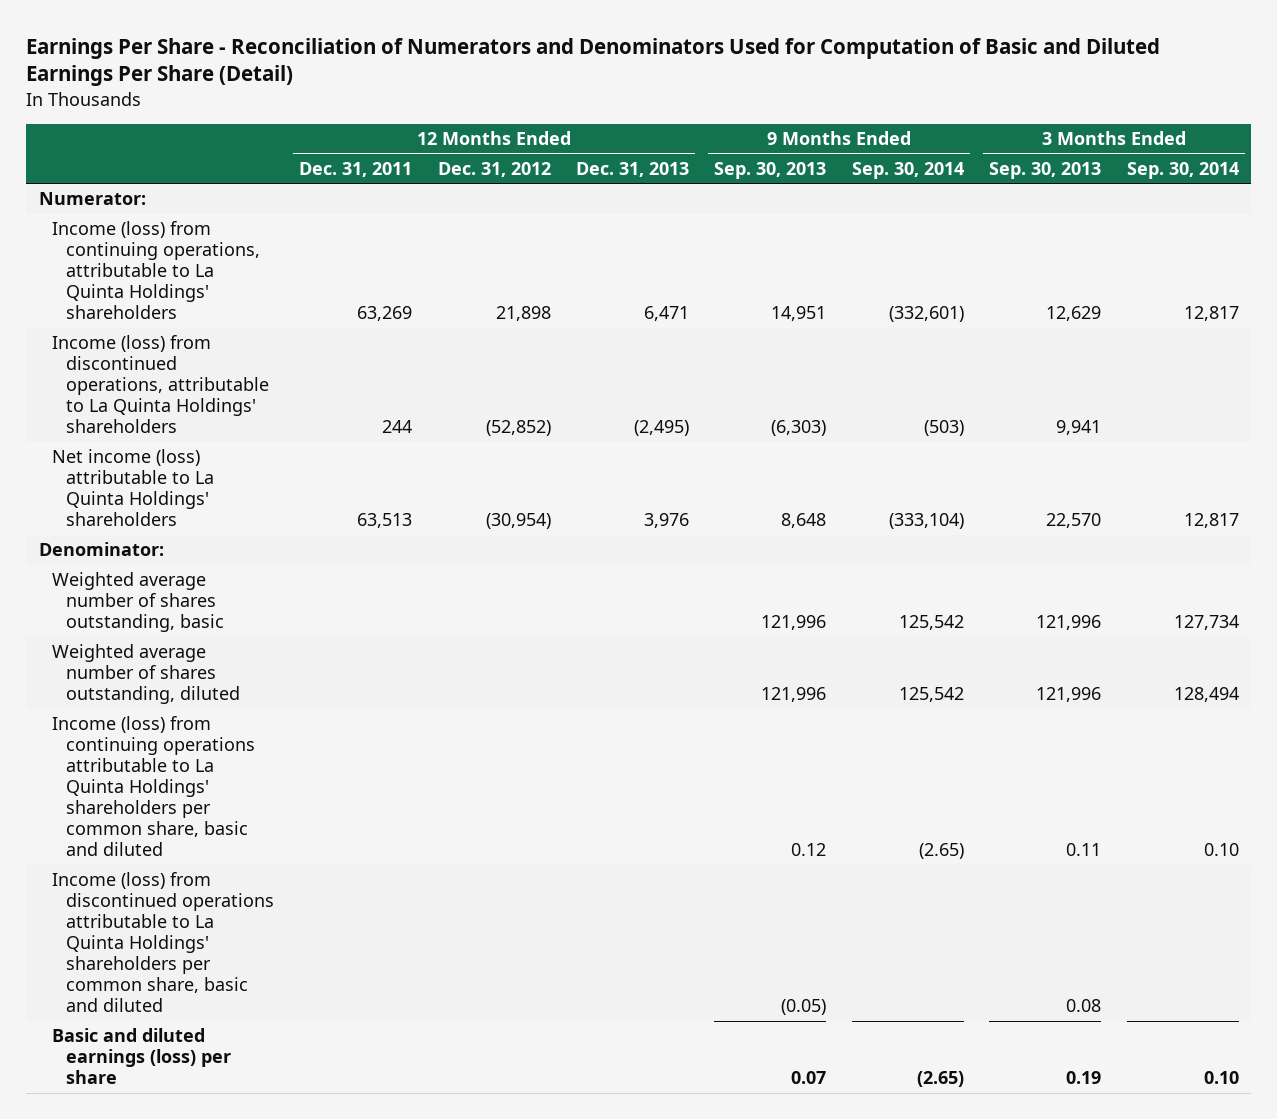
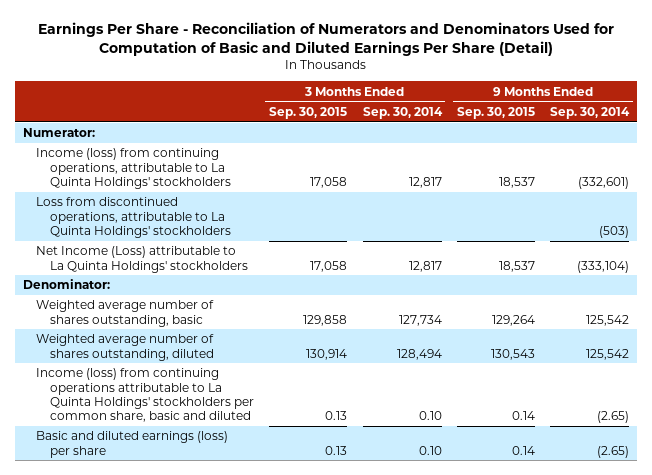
- | 12 Months Ended Dec. 31, 2011 | 12 Months Ended Dec. 31, 2012 | 12 Months Ended Dec. 31, 2013 | 9 Months Ended Sep. 30, 2013 | 9 Months Ended Sep. 30, 2014 | 3 Months Ended Sep. 30, 2013 | 3 Months Ended Sep. 30, 2014
+ | 3 Months Ended Sep. 30, 2015 | 3 Months Ended Sep. 30, 2014 | 9 Months Ended Sep. 30, 2015 | 9 Months Ended Sep. 30, 2014
- Income (loss) from continuing operations, attributable to La Quinta Holdings' shareholders | 63,269 | 21,898 | 6,471 | 14,951 | (332,601) | 12,629 | 12,817
- Income (loss) from discontinued operations, attributable to La Quinta Holdings' shareholders | 244 | (52,852) | (2,495) | (6,303) | (503) | 9,941 |
- Net income (loss) attributable to La Quinta Holdings' shareholders | 63,513 | (30,954) | 3,976 | 8,648 | (333,104) | 22,570 | 12,817
+ Income (loss) from continuing operations, attributable to La Quinta Holdings' stockholders | 17,058 | 12,817 | 18,537 | (332,601)
+ Loss from discontinued operations, attributable to La Quinta Holdings' stockholders | | | | (503)
+ Net Income (Loss) attributable to La Quinta Holdings' stockholders | 17,058 | 12,817 | 18,537 | (333,104)
- Income (loss) from continuing operations attributable to La Quinta Holdings' shareholders per common share, basic and diluted | | | | 0.12 | (2.65) | 0.11 | 0.10
- Income (loss) from discontinued operations attributable to La Quinta Holdings' shareholders per common share, basic and diluted | | | | (0.05) | | 0.08 |
+ Income (loss) from continuing operations attributable to La Quinta Holdings' stockholders per common share, basic and diluted | 0.13 | 0.10 | 0.14 | (2.65)

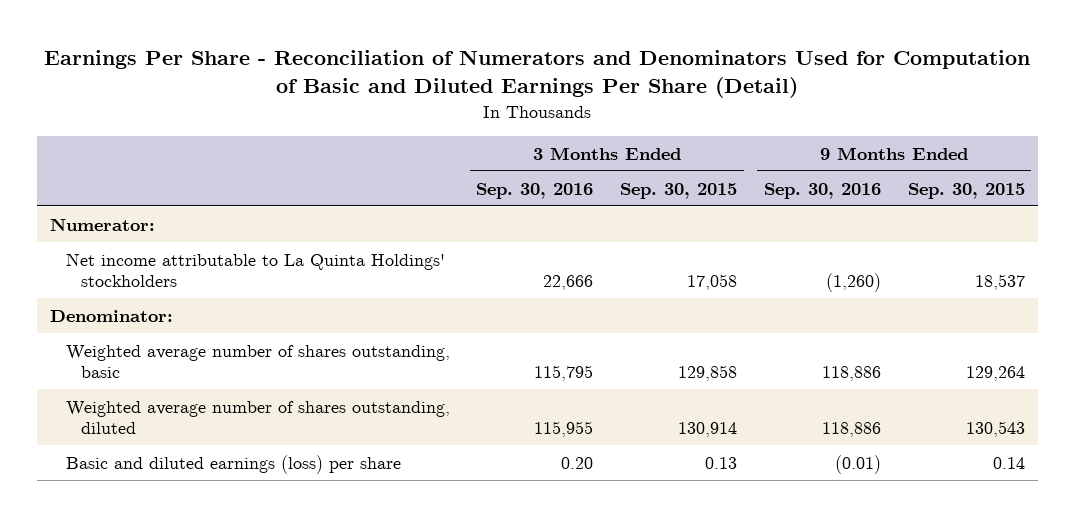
- | 3 Months Ended Sep. 30, 2015 | 3 Months Ended Sep. 30, 2014 | 9 Months Ended Sep. 30, 2015 | 9 Months Ended Sep. 30, 2014
+ | 3 Months Ended Sep. 30, 2016 | 3 Months Ended Sep. 30, 2015 | 9 Months Ended Sep. 30, 2016 | 9 Months Ended Sep. 30, 2015
- Income (loss) from continuing operations, attributable to La Quinta Holdings' stockholders | 17,058 | 12,817 | 18,537 | (332,601)
- Loss from discontinued operations, attributable to La Quinta Holdings' stockholders | | | | (503)
- Net Income (Loss) attributable to La Quinta Holdings' stockholders | 17,058 | 12,817 | 18,537 | (333,104)
+ Net income attributable to La Quinta Holdings' stockholders | 22,666 | 17,058 | (1,260) | 18,537
- Income (loss) from continuing operations attributable to La Quinta Holdings' stockholders per common share, basic and diluted | 0.13 | 0.10 | 0.14 | (2.65)

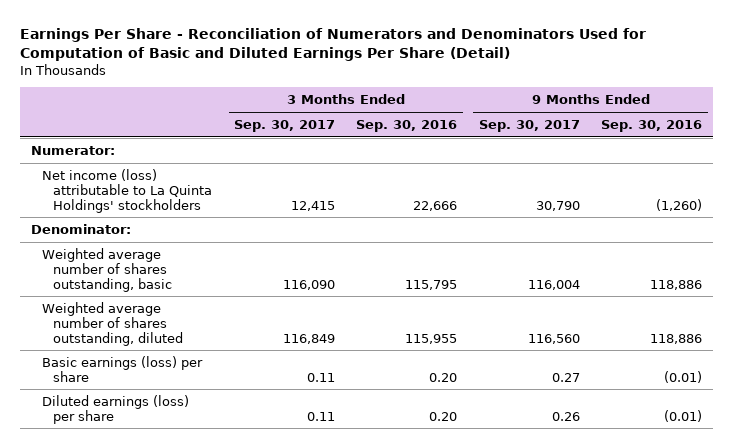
- | 3 Months Ended Sep. 30, 2016 | 3 Months Ended Sep. 30, 2015 | 9 Months Ended Sep. 30, 2016 | 9 Months Ended Sep. 30, 2015
+ | 3 Months Ended Sep. 30, 2017 | 3 Months Ended Sep. 30, 2016 | 9 Months Ended Sep. 30, 2017 | 9 Months Ended Sep. 30, 2016
- Net income attributable to La Quinta Holdings' stockholders | 22,666 | 17,058 | (1,260) | 18,537
+ Net income (loss) attributable to La Quinta Holdings' stockholders | 12,415 | 22,666 | 30,790 | (1,260)
- Basic and diluted earnings (loss) per share | 0.20 | 0.13 | (0.01) | 0.14
+ Basic earnings (loss) per share | 0.11 | 0.20 | 0.27 | (0.01)
+ Diluted earnings (loss) per share | 0.11 | 0.20 | 0.26 | (0.01)

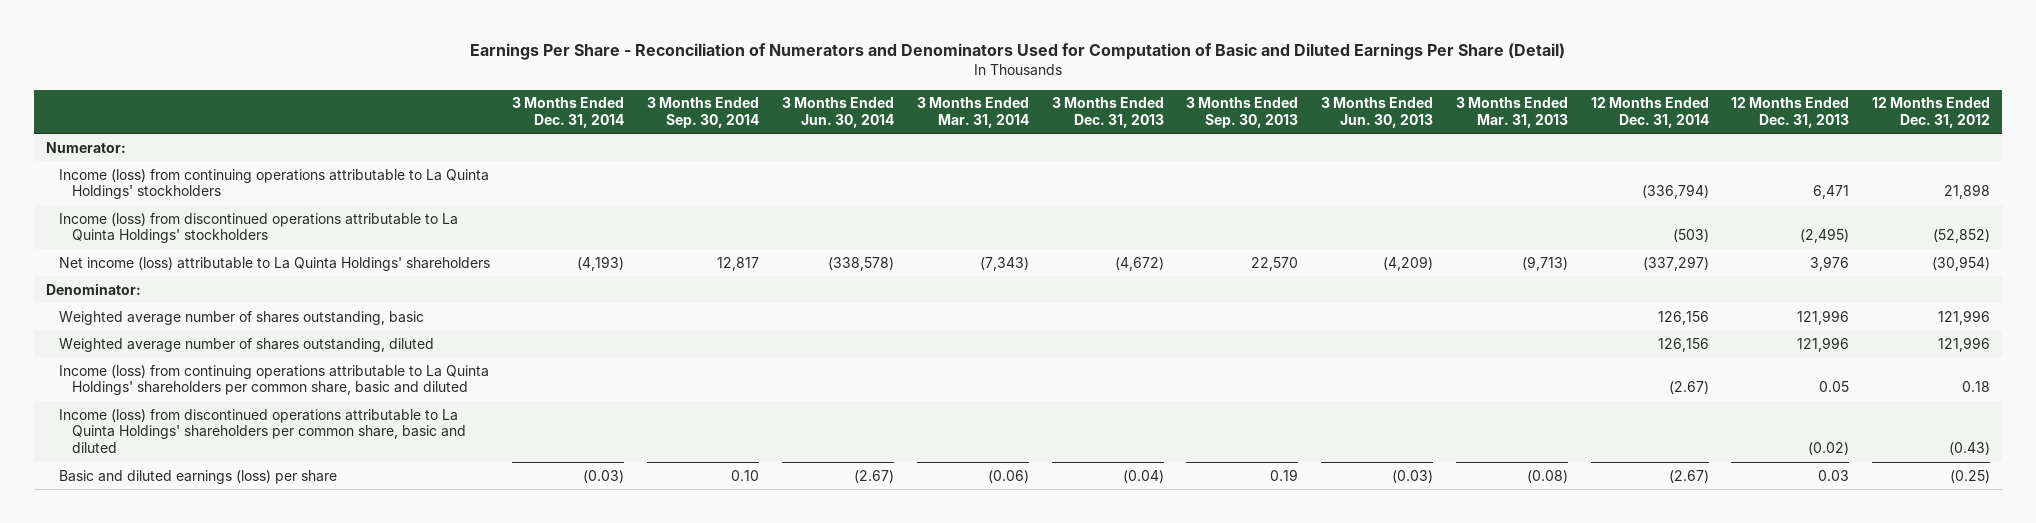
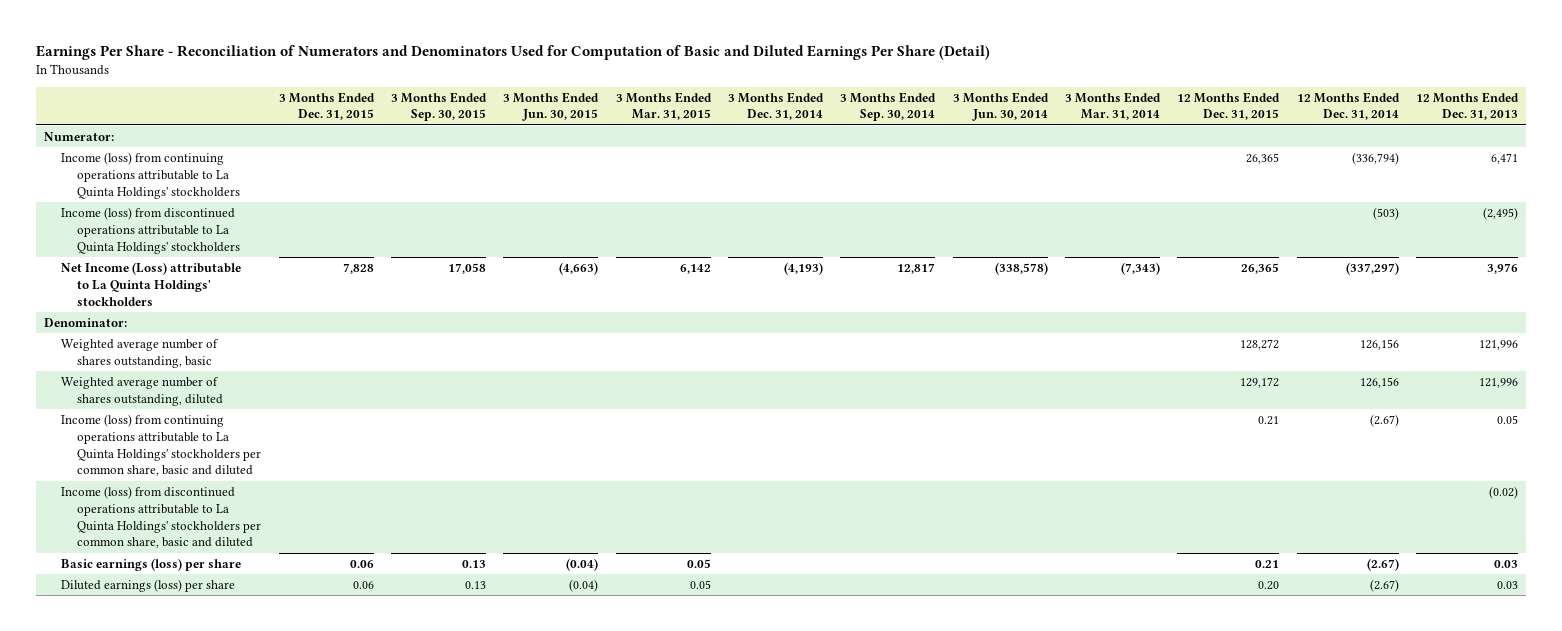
- | 3 Months Ended Dec. 31, 2014 | 3 Months Ended Sep. 30, 2014 | 3 Months Ended Jun. 30, 2014 | 3 Months Ended Mar. 31, 2014 | 3 Months Ended Dec. 31, 2013 | 3 Months Ended Sep. 30, 2013 | 3 Months Ended Jun. 30, 2013 | 3 Months Ended Mar. 31, 2013 | 12 Months Ended Dec. 31, 2014 | 12 Months Ended Dec. 31, 2013 | 12 Months Ended Dec. 31, 2012
+ | 3 Months Ended Dec. 31, 2015 | 3 Months Ended Sep. 30, 2015 | 3 Months Ended Jun. 30, 2015 | 3 Months Ended Mar. 31, 2015 | 3 Months Ended Dec. 31, 2014 | 3 Months Ended Sep. 30, 2014 | 3 Months Ended Jun. 30, 2014 | 3 Months Ended Mar. 31, 2014 | 12 Months Ended Dec. 31, 2015 | 12 Months Ended Dec. 31, 2014 | 12 Months Ended Dec. 31, 2013
- Net income (loss) attributable to La Quinta Holdings' shareholders | (4,193) | 12,817 | (338,578) | (7,343) | (4,672) | 22,570 | (4,209) | (9,713) | (337,297) | 3,976 | (30,954)
+ Net Income (Loss) attributable to La Quinta Holdings' stockholders | 7,828 | 17,058 | (4,663) | 6,142 | (4,193) | 12,817 | (338,578) | (7,343) | 26,365 | (337,297) | 3,976
- Income (loss) from continuing operations attributable to La Quinta Holdings' shareholders per common share, basic and diluted | | | | | | | | | (2.67) | 0.05 | 0.18
- Income (loss) from discontinued operations attributable to La Quinta Holdings' shareholders per common share, basic and diluted | | | | | | | | | | (0.02) | (0.43)
- Basic and diluted earnings (loss) per share | (0.03) | 0.10 | (2.67) | (0.06) | (0.04) | 0.19 | (0.03) | (0.08) | (2.67) | 0.03 | (0.25)
+ Income (loss) from continuing operations attributable to La Quinta Holdings' stockholders per common share, basic and diluted | | | | | | | | | 0.21 | (2.67) | 0.05
+ Income (loss) from discontinued operations attributable to La Quinta Holdings' stockholders per common share, basic and diluted | | | | | | | | | | | (0.02)
+ Basic earnings (loss) per share | 0.06 | 0.13 | (0.04) | 0.05 | | | | | 0.21 | (2.67) | 0.03
+ Diluted earnings (loss) per share | 0.06 | 0.13 | (0.04) | 0.05 | | | | | 0.20 | (2.67) | 0.03

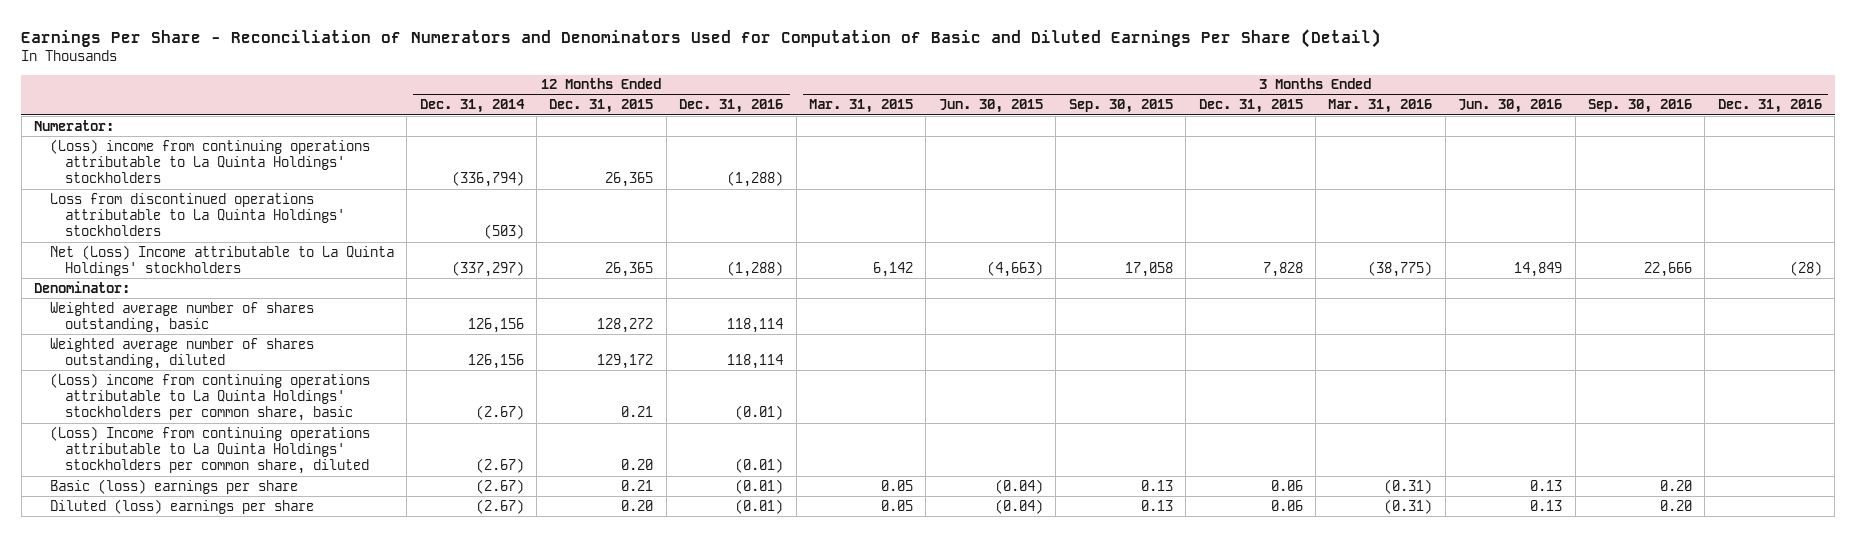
- | 3 Months Ended Dec. 31, 2015 | 3 Months Ended Sep. 30, 2015 | 3 Months Ended Jun. 30, 2015 | 3 Months Ended Mar. 31, 2015 | 3 Months Ended Dec. 31, 2014 | 3 Months Ended Sep. 30, 2014 | 3 Months Ended Jun. 30, 2014 | 3 Months Ended Mar. 31, 2014 | 12 Months Ended Dec. 31, 2015 | 12 Months Ended Dec. 31, 2014 | 12 Months Ended Dec. 31, 2013
+ | 12 Months Ended Dec. 31, 2014 | 12 Months Ended Dec. 31, 2015 | 12 Months Ended Dec. 31, 2016 | 3 Months Ended Mar. 31, 2015 | 3 Months Ended Jun. 30, 2015 | 3 Months Ended Sep. 30, 2015 | 3 Months Ended Dec. 31, 2015 | 3 Months Ended Mar. 31, 2016 | 3 Months Ended Jun. 30, 2016 | 3 Months Ended Sep. 30, 2016 | 3 Months Ended Dec. 31, 2016
- Income (loss) from continuing operations attributable to La Quinta Holdings' stockholders | | | | | | | | | 26,365 | (336,794) | 6,471
- Income (loss) from discontinued operations attributable to La Quinta Holdings' stockholders | | | | | | | | | | (503) | (2,495)
- Net Income (Loss) attributable to La Quinta Holdings' stockholders | 7,828 | 17,058 | (4,663) | 6,142 | (4,193) | 12,817 | (338,578) | (7,343) | 26,365 | (337,297) | 3,976
+ (Loss) income from continuing operations attributable to La Quinta Holdings' stockholders | (336,794) | 26,365 | (1,288) | | | | | | | |
+ Loss from discontinued operations attributable to La Quinta Holdings' stockholders | (503) | | | | | | | | | |
+ Net (Loss) Income attributable to La Quinta Holdings' stockholders | (337,297) | 26,365 | (1,288) | 6,142 | (4,663) | 17,058 | 7,828 | (38,775) | 14,849 | 22,666 | (28)
- Income (loss) from continuing operations attributable to La Quinta Holdings' stockholders per common share, basic and diluted | | | | | | | | | 0.21 | (2.67) | 0.05
- Income (loss) from discontinued operations attributable to La Quinta Holdings' stockholders per common share, basic and diluted | | | | | | | | | | | (0.02)
- Basic earnings (loss) per share | 0.06 | 0.13 | (0.04) | 0.05 | | | | | 0.21 | (2.67) | 0.03
- Diluted earnings (loss) per share | 0.06 | 0.13 | (0.04) | 0.05 | | | | | 0.20 | (2.67) | 0.03
+ (Loss) income from continuing operations attributable to La Quinta Holdings' stockholders per common share, basic | (2.67) | 0.21 | (0.01) | | | | | | | |
+ (Loss) Income from continuing operations attributable to La Quinta Holdings' stockholders per common share, diluted | (2.67) | 0.20 | (0.01) | | | | | | | |
+ Basic (loss) earnings per share | (2.67) | 0.21 | (0.01) | 0.05 | (0.04) | 0.13 | 0.06 | (0.31) | 0.13 | 0.20 |
+ Diluted (loss) earnings per share | (2.67) | 0.20 | (0.01) | 0.05 | (0.04) | 0.13 | 0.06 | (0.31) | 0.13 | 0.20 |

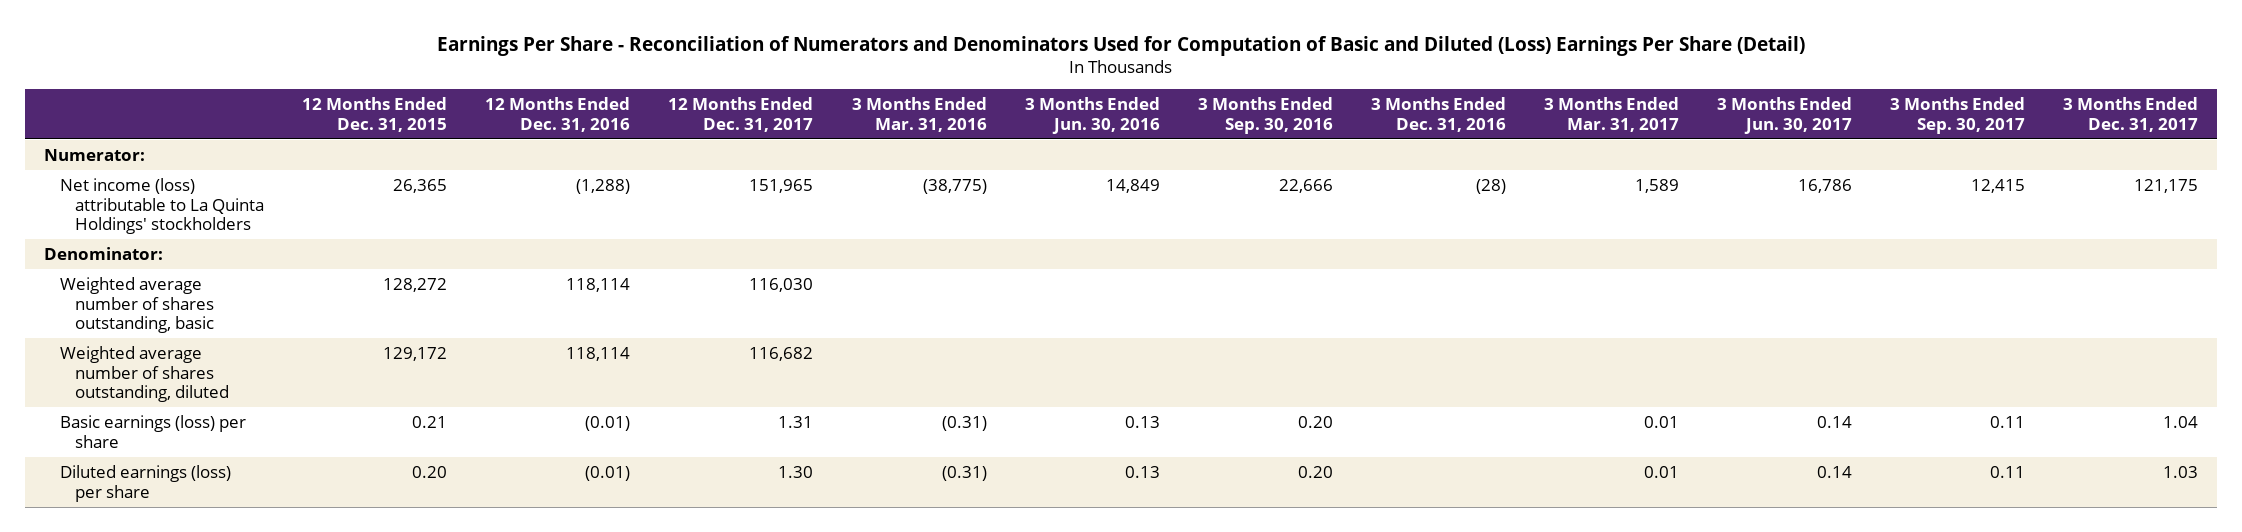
- Earnings Per Share - Reconciliation of Numerators and Denominators Used for Computation of Basic and Diluted Earnings Per Share (Detail)
+ Earnings Per Share - Reconciliation of Numerators and Denominators Used for Computation of Basic and Diluted (Loss) Earnings Per Share (Detail)
- | 12 Months Ended Dec. 31, 2014 | 12 Months Ended Dec. 31, 2015 | 12 Months Ended Dec. 31, 2016 | 3 Months Ended Mar. 31, 2015 | 3 Months Ended Jun. 30, 2015 | 3 Months Ended Sep. 30, 2015 | 3 Months Ended Dec. 31, 2015 | 3 Months Ended Mar. 31, 2016 | 3 Months Ended Jun. 30, 2016 | 3 Months Ended Sep. 30, 2016 | 3 Months Ended Dec. 31, 2016
+ | 12 Months Ended Dec. 31, 2015 | 12 Months Ended Dec. 31, 2016 | 12 Months Ended Dec. 31, 2017 | 3 Months Ended Mar. 31, 2016 | 3 Months Ended Jun. 30, 2016 | 3 Months Ended Sep. 30, 2016 | 3 Months Ended Dec. 31, 2016 | 3 Months Ended Mar. 31, 2017 | 3 Months Ended Jun. 30, 2017 | 3 Months Ended Sep. 30, 2017 | 3 Months Ended Dec. 31, 2017
- (Loss) income from continuing operations attributable to La Quinta Holdings' stockholders | (336,794) | 26,365 | (1,288) | | | | | | | |
- Loss from discontinued operations attributable to La Quinta Holdings' stockholders | (503) | | | | | | | | | |
- Net (Loss) Income attributable to La Quinta Holdings' stockholders | (337,297) | 26,365 | (1,288) | 6,142 | (4,663) | 17,058 | 7,828 | (38,775) | 14,849 | 22,666 | (28)
+ Net income (loss) attributable to La Quinta Holdings' stockholders | 26,365 | (1,288) | 151,965 | (38,775) | 14,849 | 22,666 | (28) | 1,589 | 16,786 | 12,415 | 121,175
- (Loss) income from continuing operations attributable to La Quinta Holdings' stockholders per common share, basic | (2.67) | 0.21 | (0.01) | | | | | | | |
- (Loss) Income from continuing operations attributable to La Quinta Holdings' stockholders per common share, diluted | (2.67) | 0.20 | (0.01) | | | | | | | |
- Basic (loss) earnings per share | (2.67) | 0.21 | (0.01) | 0.05 | (0.04) | 0.13 | 0.06 | (0.31) | 0.13 | 0.20 |
- Diluted (loss) earnings per share | (2.67) | 0.20 | (0.01) | 0.05 | (0.04) | 0.13 | 0.06 | (0.31) | 0.13 | 0.20 |
+ Basic earnings (loss) per share | 0.21 | (0.01) | 1.31 | (0.31) | 0.13 | 0.20 | | 0.01 | 0.14 | 0.11 | 1.04
+ Diluted earnings (loss) per share | 0.20 | (0.01) | 1.30 | (0.31) | 0.13 | 0.20 | | 0.01 | 0.14 | 0.11 | 1.03

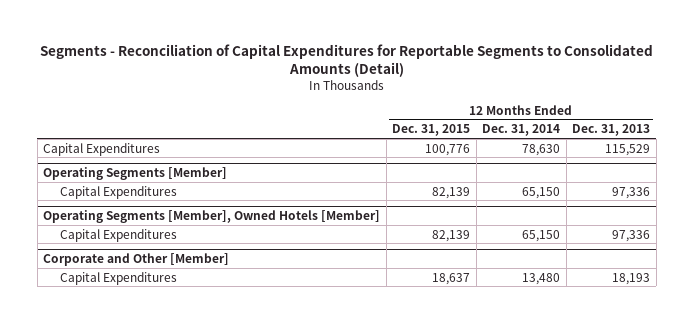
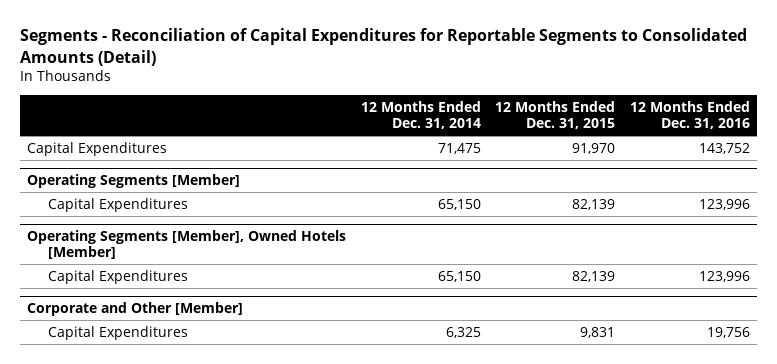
- | 12 Months Ended Dec. 31, 2015 | 12 Months Ended Dec. 31, 2014 | 12 Months Ended Dec. 31, 2013
+ | 12 Months Ended Dec. 31, 2014 | 12 Months Ended Dec. 31, 2015 | 12 Months Ended Dec. 31, 2016
- Capital Expenditures | 100,776 | 78,630 | 115,529
+ Capital Expenditures | 71,475 | 91,970 | 143,752
@ Corporate and Other [Member]
- Capital Expenditures | 18,637 | 13,480 | 18,193
+ Capital Expenditures | 6,325 | 9,831 | 19,756

